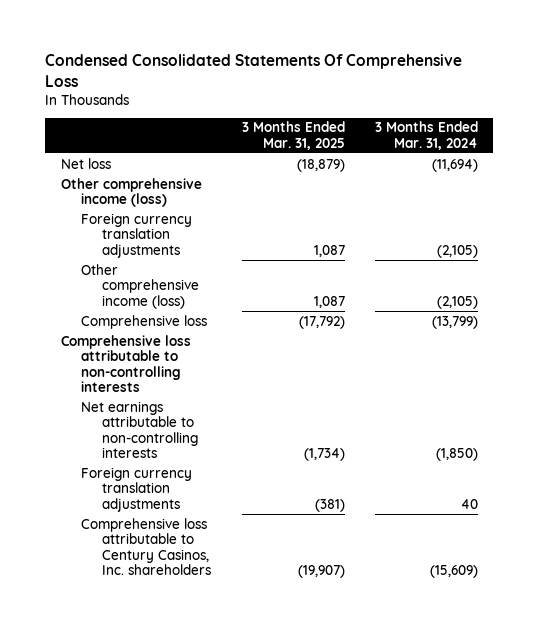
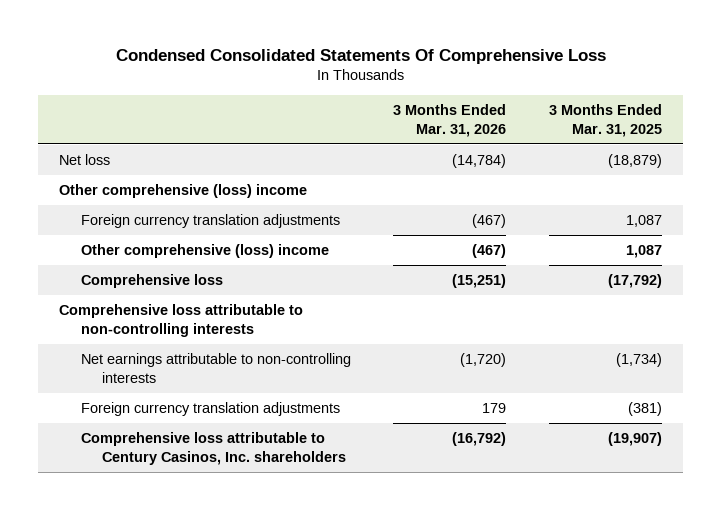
- | 3 Months Ended Mar. 31, 2025 | 3 Months Ended Mar. 31, 2024
+ | 3 Months Ended Mar. 31, 2026 | 3 Months Ended Mar. 31, 2025
- Other comprehensive income (loss)
+ Other comprehensive (loss) income
- Other comprehensive income (loss) | 1,087 | (2,105)
+ Other comprehensive (loss) income | (467) | 1,087

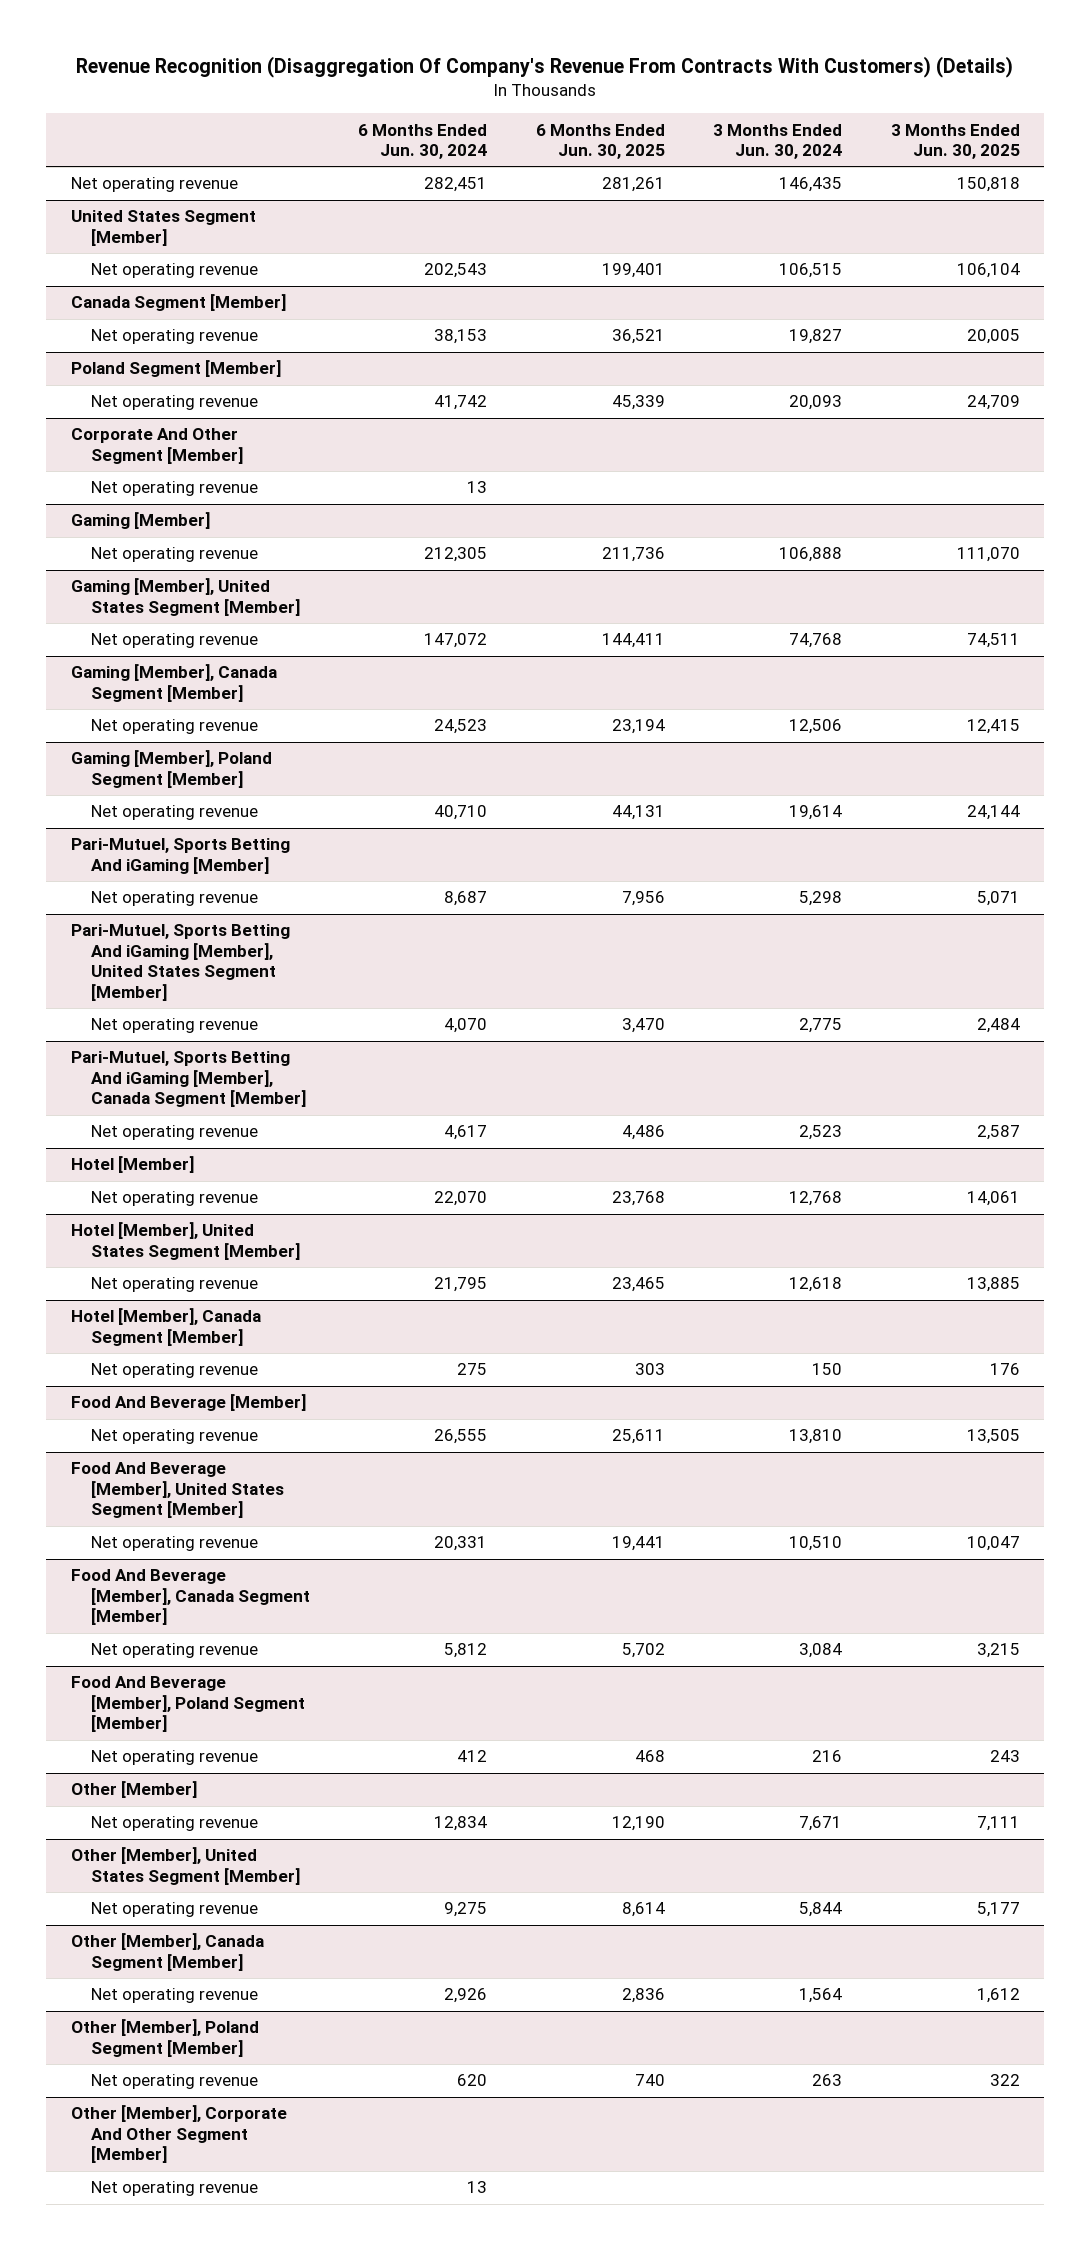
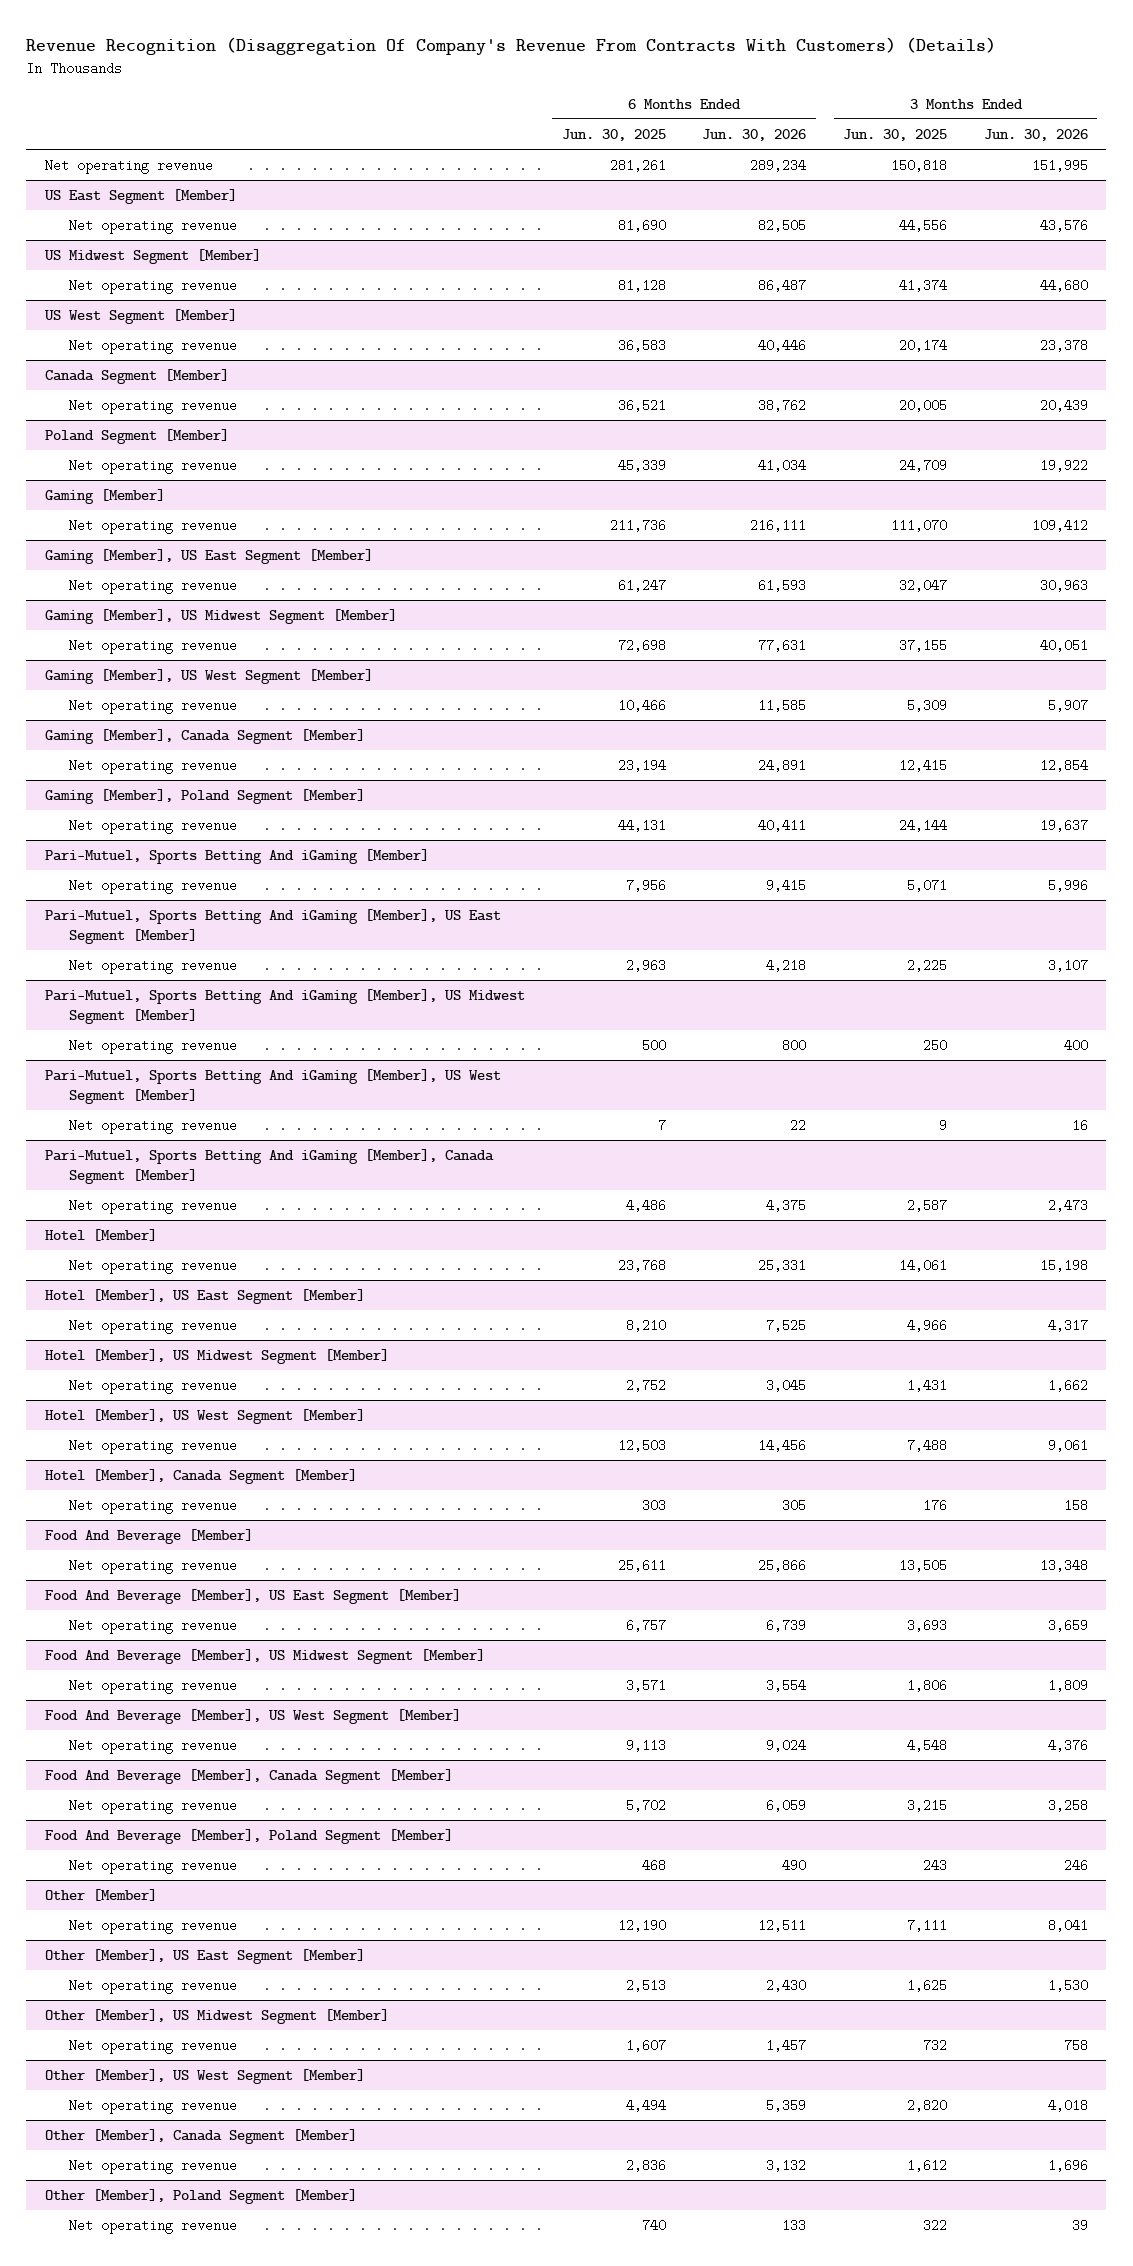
- | 6 Months Ended Jun. 30, 2024 | 6 Months Ended Jun. 30, 2025 | 3 Months Ended Jun. 30, 2024 | 3 Months Ended Jun. 30, 2025
+ | 6 Months Ended Jun. 30, 2025 | 6 Months Ended Jun. 30, 2026 | 3 Months Ended Jun. 30, 2025 | 3 Months Ended Jun. 30, 2026
- United States Segment [Member]
- Net operating revenue | 202,543 | 199,401 | 106,515 | 106,104
+ US East Segment [Member]
+ Net operating revenue | 81,690 | 82,505 | 44,556 | 43,576
+ US Midwest Segment [Member]
+ Net operating revenue | 81,128 | 86,487 | 41,374 | 44,680
+ US West Segment [Member]
+ Net operating revenue | 36,583 | 40,446 | 20,174 | 23,378
- Corporate And Other Segment [Member]
- Net operating revenue | 13 | | |
- Gaming [Member], United States Segment [Member]
- Net operating revenue | 147,072 | 144,411 | 74,768 | 74,511
+ Gaming [Member], US East Segment [Member]
+ Net operating revenue | 61,247 | 61,593 | 32,047 | 30,963
+ Gaming [Member], US Midwest Segment [Member]
+ Net operating revenue | 72,698 | 77,631 | 37,155 | 40,051
+ Gaming [Member], US West Segment [Member]
+ Net operating revenue | 10,466 | 11,585 | 5,309 | 5,907
- Pari-Mutuel, Sports Betting And iGaming [Member], United States Segment [Member]
- Net operating revenue | 4,070 | 3,470 | 2,775 | 2,484
+ Pari-Mutuel, Sports Betting And iGaming [Member], US East Segment [Member]
+ Net operating revenue | 2,963 | 4,218 | 2,225 | 3,107
+ Pari-Mutuel, Sports Betting And iGaming [Member], US Midwest Segment [Member]
+ Net operating revenue | 500 | 800 | 250 | 400
+ Pari-Mutuel, Sports Betting And iGaming [Member], US West Segment [Member]
+ Net operating revenue | 7 | 22 | 9 | 16
- Hotel [Member], United States Segment [Member]
- Net operating revenue | 21,795 | 23,465 | 12,618 | 13,885
+ Hotel [Member], US East Segment [Member]
+ Net operating revenue | 8,210 | 7,525 | 4,966 | 4,317
+ Hotel [Member], US Midwest Segment [Member]
+ Net operating revenue | 2,752 | 3,045 | 1,431 | 1,662
+ Hotel [Member], US West Segment [Member]
+ Net operating revenue | 12,503 | 14,456 | 7,488 | 9,061
- Food And Beverage [Member], United States Segment [Member]
- Net operating revenue | 20,331 | 19,441 | 10,510 | 10,047
+ Food And Beverage [Member], US East Segment [Member]
+ Net operating revenue | 6,757 | 6,739 | 3,693 | 3,659
+ Food And Beverage [Member], US Midwest Segment [Member]
+ Net operating revenue | 3,571 | 3,554 | 1,806 | 1,809
+ Food And Beverage [Member], US West Segment [Member]
+ Net operating revenue | 9,113 | 9,024 | 4,548 | 4,376
- Other [Member], United States Segment [Member]
- Net operating revenue | 9,275 | 8,614 | 5,844 | 5,177
+ Other [Member], US East Segment [Member]
+ Net operating revenue | 2,513 | 2,430 | 1,625 | 1,530
+ Other [Member], US Midwest Segment [Member]
+ Net operating revenue | 1,607 | 1,457 | 732 | 758
+ Other [Member], US West Segment [Member]
+ Net operating revenue | 4,494 | 5,359 | 2,820 | 4,018
- Other [Member], Corporate And Other Segment [Member]
- Net operating revenue | 13 | | |

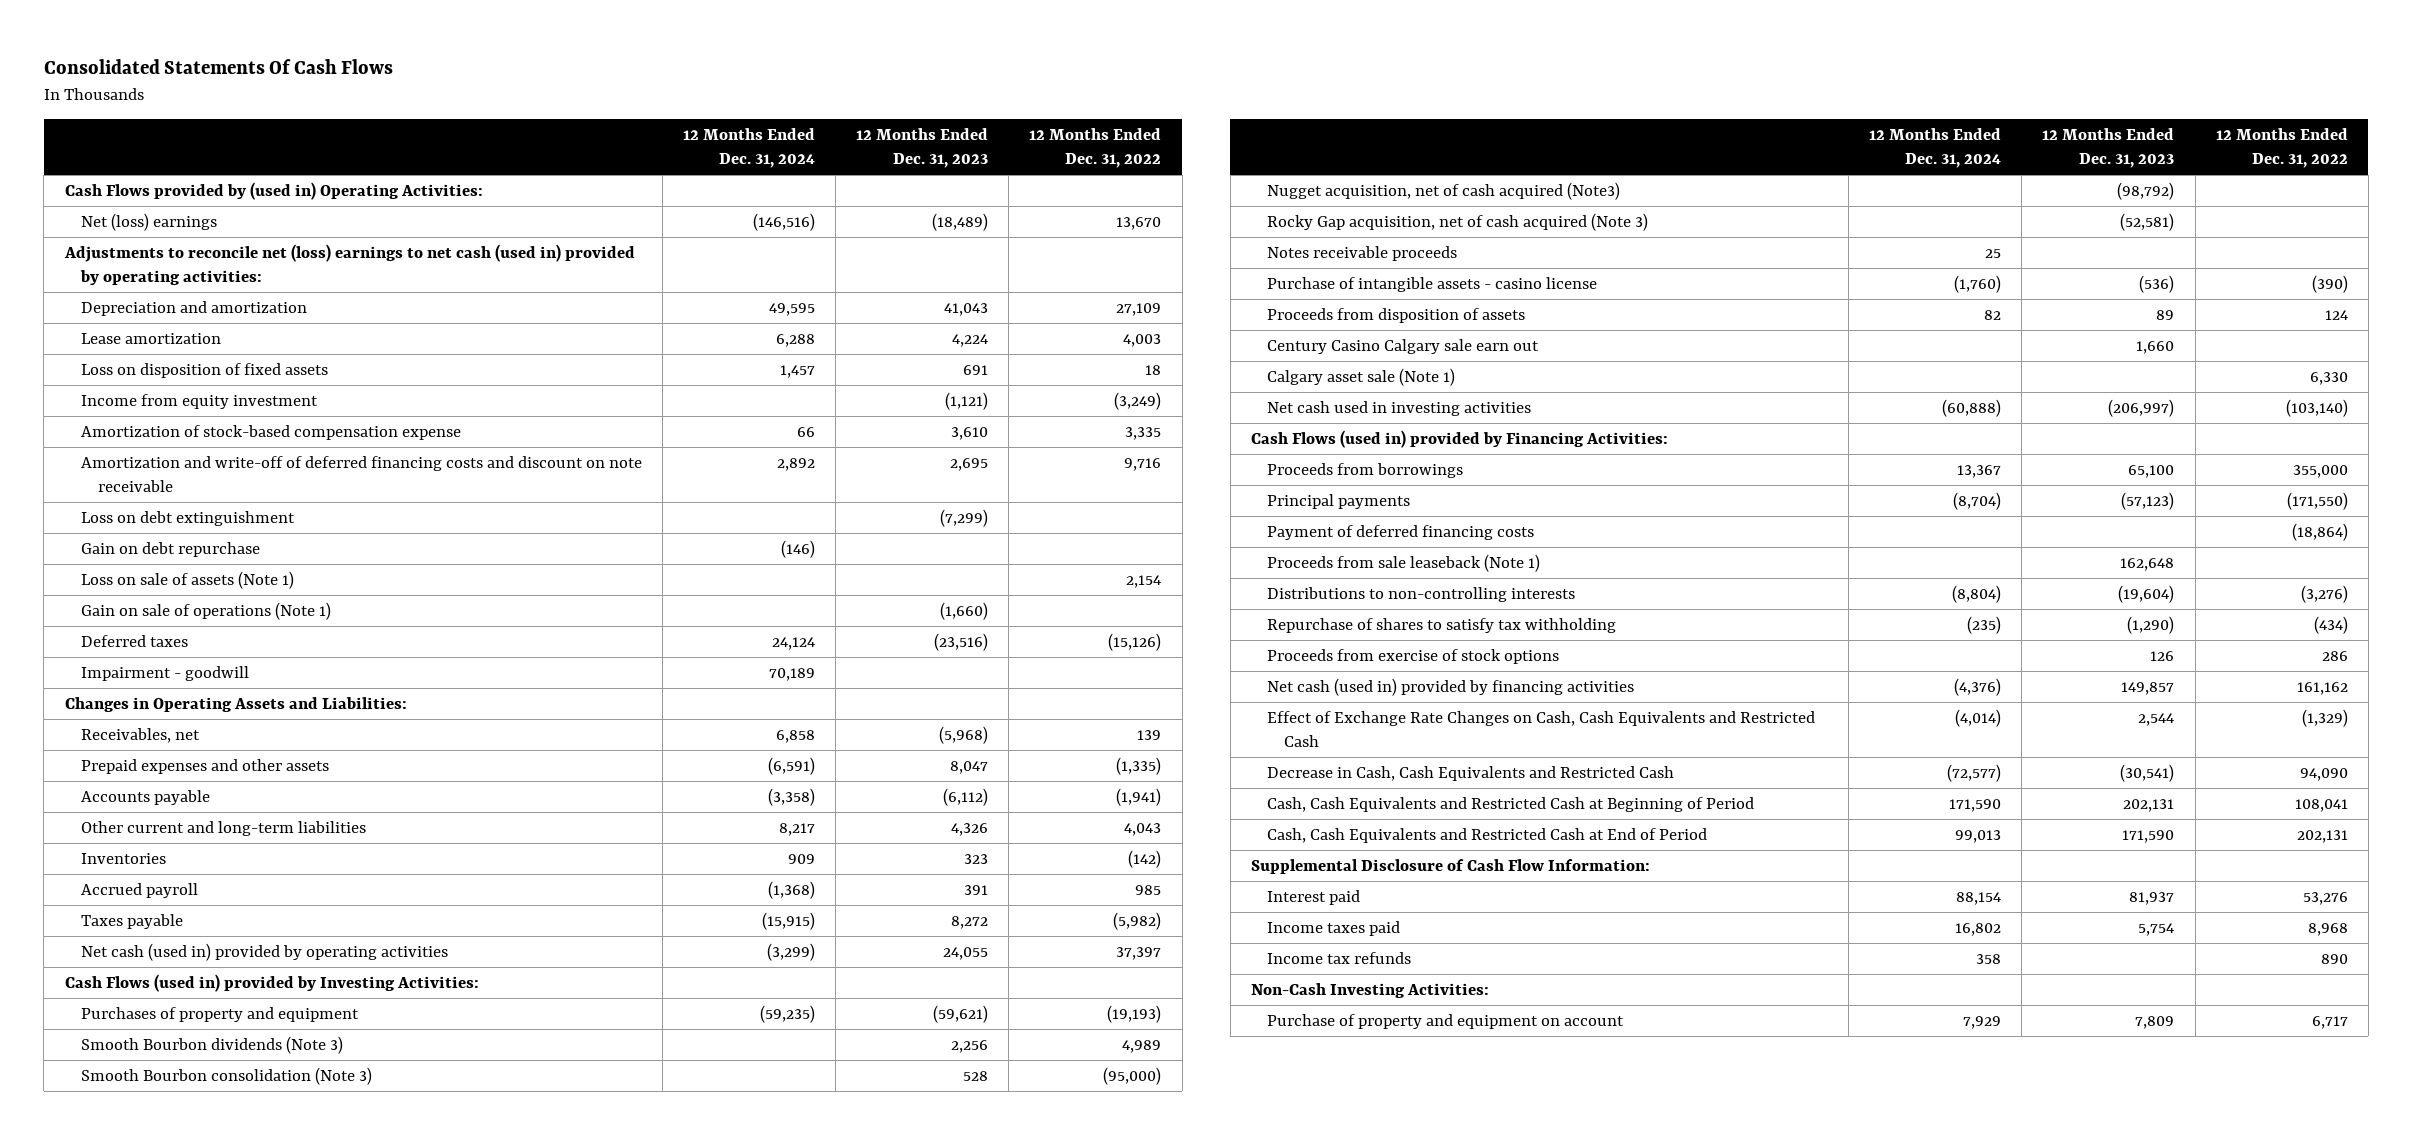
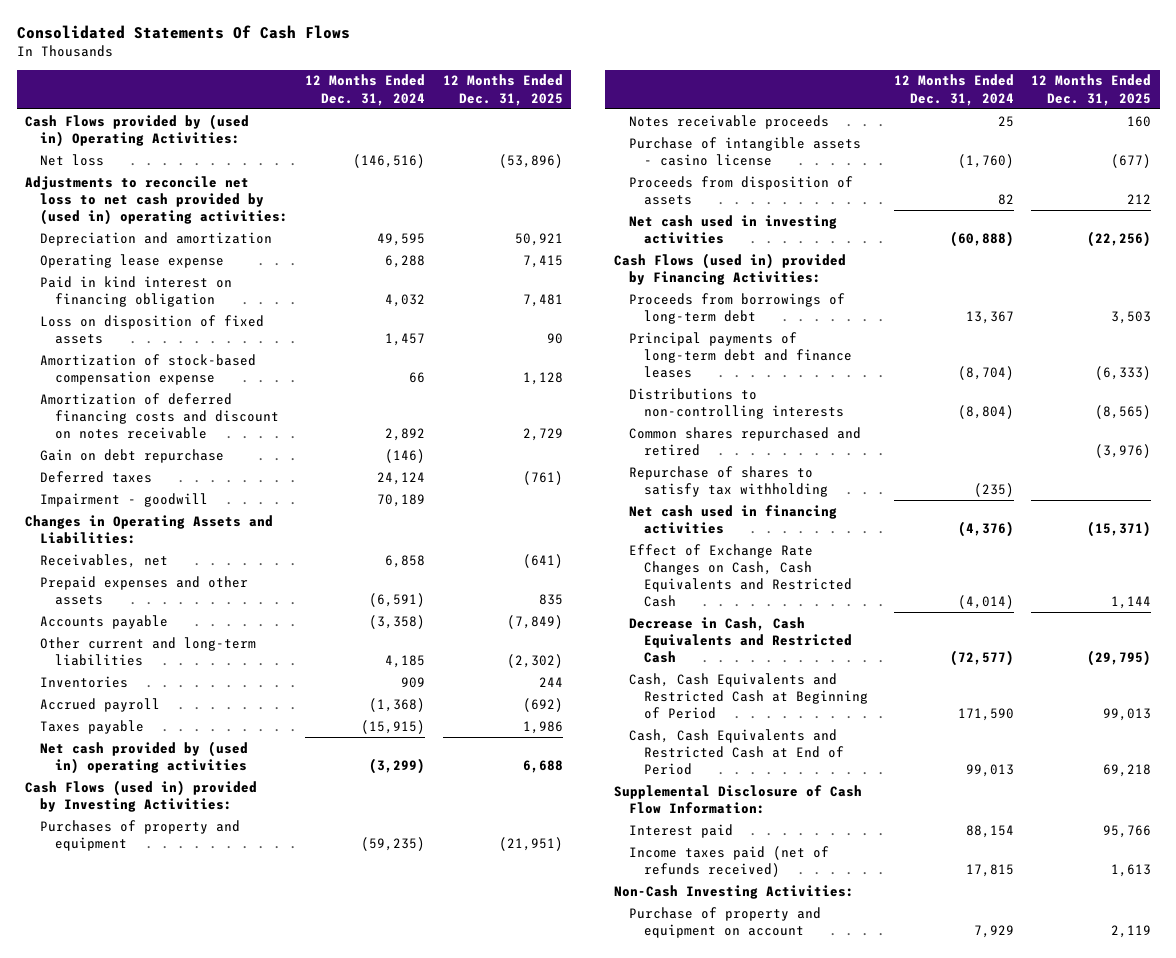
- | 12 Months Ended Dec. 31, 2024 | 12 Months Ended Dec. 31, 2023 | 12 Months Ended Dec. 31, 2022
+ | 12 Months Ended Dec. 31, 2024 | 12 Months Ended Dec. 31, 2025
- Net (loss) earnings | (146,516) | (18,489) | 13,670
- Adjustments to reconcile net (loss) earnings to net cash (used in) provided by operating activities:
+ Net loss | (146,516) | (53,896)
+ Adjustments to reconcile net loss to net cash provided by (used in) operating activities:
- Lease amortization | 6,288 | 4,224 | 4,003
+ Operating lease expense | 6,288 | 7,415
+ Paid in kind interest on financing obligation | 4,032 | 7,481
- Income from equity investment | | (1,121) | (3,249)
- Amortization and write-off of deferred financing costs and discount on note receivable | 2,892 | 2,695 | 9,716
- Loss on debt extinguishment | | (7,299) |
+ Amortization of deferred financing costs and discount on notes receivable | 2,892 | 2,729
- Loss on sale of assets (Note 1) | | | 2,154
- Gain on sale of operations (Note 1) | | (1,660) |
- Other current and long-term liabilities | 8,217 | 4,326 | 4,043
+ Other current and long-term liabilities | 4,185 | (2,302)
- Net cash (used in) provided by operating activities | (3,299) | 24,055 | 37,397
+ Net cash provided by (used in) operating activities | (3,299) | 6,688
- Smooth Bourbon dividends (Note 3) | | 2,256 | 4,989
- Smooth Bourbon consolidation (Note 3) | | 528 | (95,000)
- Nugget acquisition, net of cash acquired (Note3) | | (98,792) |
- Rocky Gap acquisition, net of cash acquired (Note 3) | | (52,581) |
- Century Casino Calgary sale earn out | | 1,660 |
- Calgary asset sale (Note 1) | | | 6,330
- Proceeds from borrowings | 13,367 | 65,100 | 355,000
- Principal payments | (8,704) | (57,123) | (171,550)
- Payment of deferred financing costs | | | (18,864)
- Proceeds from sale leaseback (Note 1) | | 162,648 |
+ Proceeds from borrowings of long-term debt | 13,367 | 3,503
+ Principal payments of long-term debt and finance leases | (8,704) | (6,333)
+ Common shares repurchased and retired | | (3,976)
- Proceeds from exercise of stock options | | 126 | 286
- Net cash (used in) provided by financing activities | (4,376) | 149,857 | 161,162
+ Net cash used in financing activities | (4,376) | (15,371)
- Income taxes paid | 16,802 | 5,754 | 8,968
- Income tax refunds | 358 | | 890
+ Income taxes paid (net of refunds received) | 17,815 | 1,613

